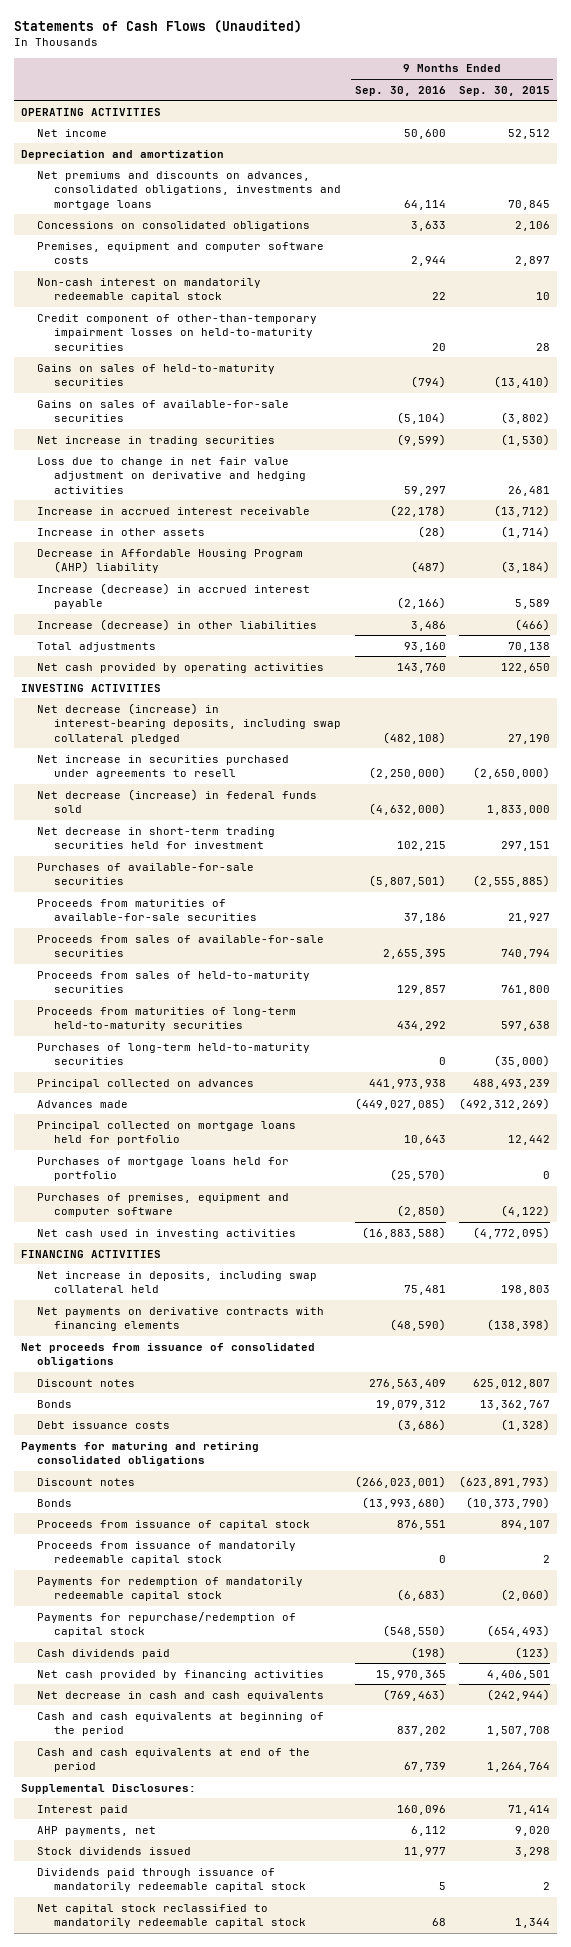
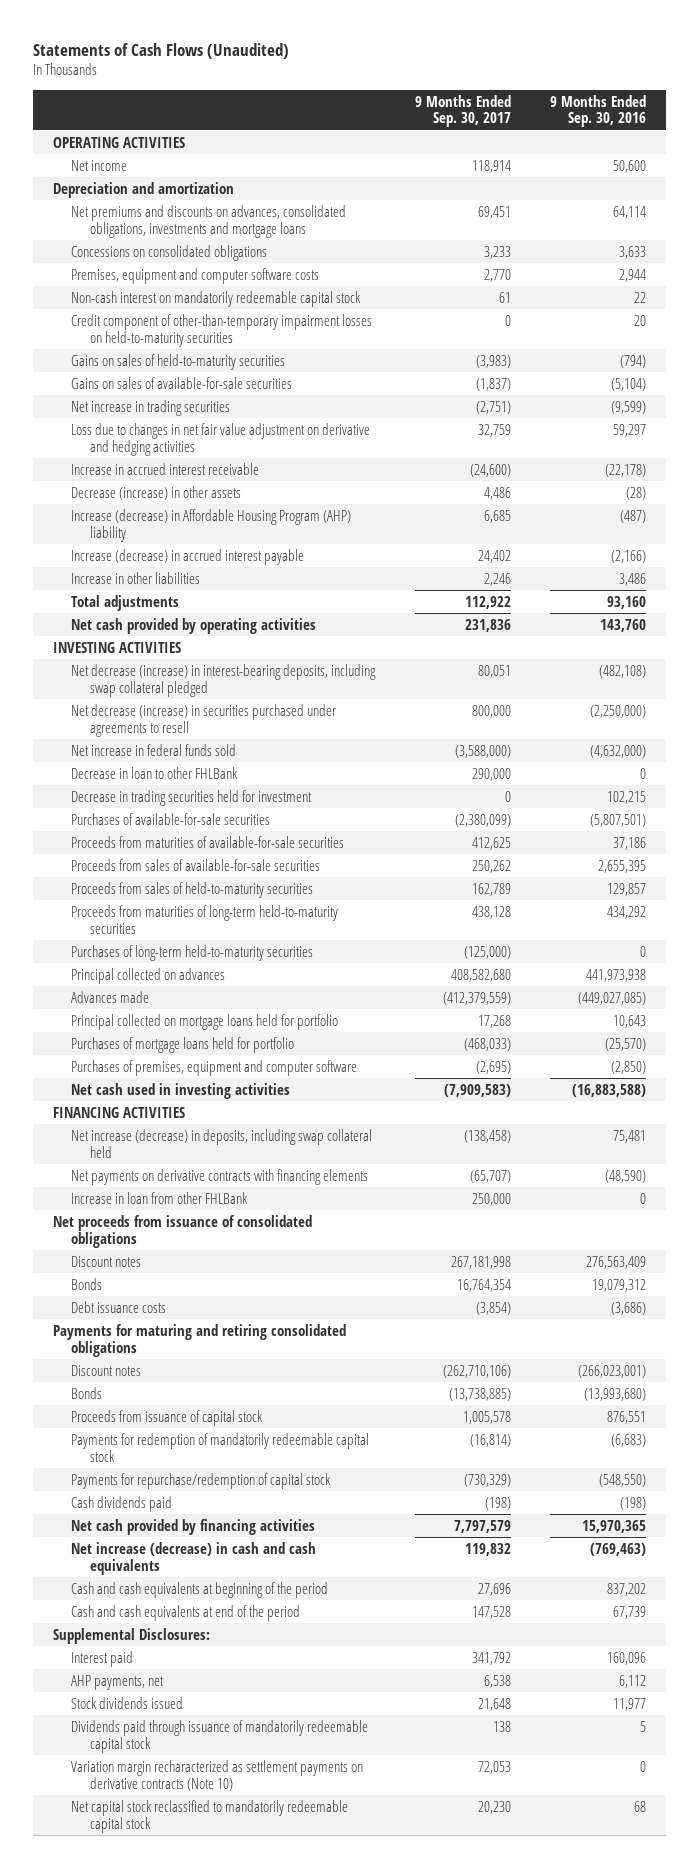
- | 9 Months Ended Sep. 30, 2016 | 9 Months Ended Sep. 30, 2015
+ | 9 Months Ended Sep. 30, 2017 | 9 Months Ended Sep. 30, 2016
- Loss due to change in net fair value adjustment on derivative and hedging activities | 59,297 | 26,481
+ Loss due to changes in net fair value adjustment on derivative and hedging activities | 32,759 | 59,297
- Increase in other assets | (28) | (1,714)
- Decrease in Affordable Housing Program (AHP) liability | (487) | (3,184)
+ Decrease (increase) in other assets | 4,486 | (28)
+ Increase (decrease) in Affordable Housing Program (AHP) liability | 6,685 | (487)
- Increase (decrease) in other liabilities | 3,486 | (466)
+ Increase in other liabilities | 2,246 | 3,486
- Net increase in securities purchased under agreements to resell | (2,250,000) | (2,650,000)
- Net decrease (increase) in federal funds sold | (4,632,000) | 1,833,000
- Net decrease in short-term trading securities held for investment | 102,215 | 297,151
+ Net decrease (increase) in securities purchased under agreements to resell | 800,000 | (2,250,000)
+ Net increase in federal funds sold | (3,588,000) | (4,632,000)
+ Decrease in loan to other FHLBank | 290,000 | 0
+ Decrease in trading securities held for investment | 0 | 102,215
- Net increase in deposits, including swap collateral held | 75,481 | 198,803
+ Net increase (decrease) in deposits, including swap collateral held | (138,458) | 75,481
+ Increase in loan from other FHLBank | 250,000 | 0
- Proceeds from issuance of mandatorily redeemable capital stock | 0 | 2
- Net decrease in cash and cash equivalents | (769,463) | (242,944)
+ Net increase (decrease) in cash and cash equivalents | 119,832 | (769,463)
+ Variation margin recharacterized as settlement payments on derivative contracts (Note 10) | 72,053 | 0

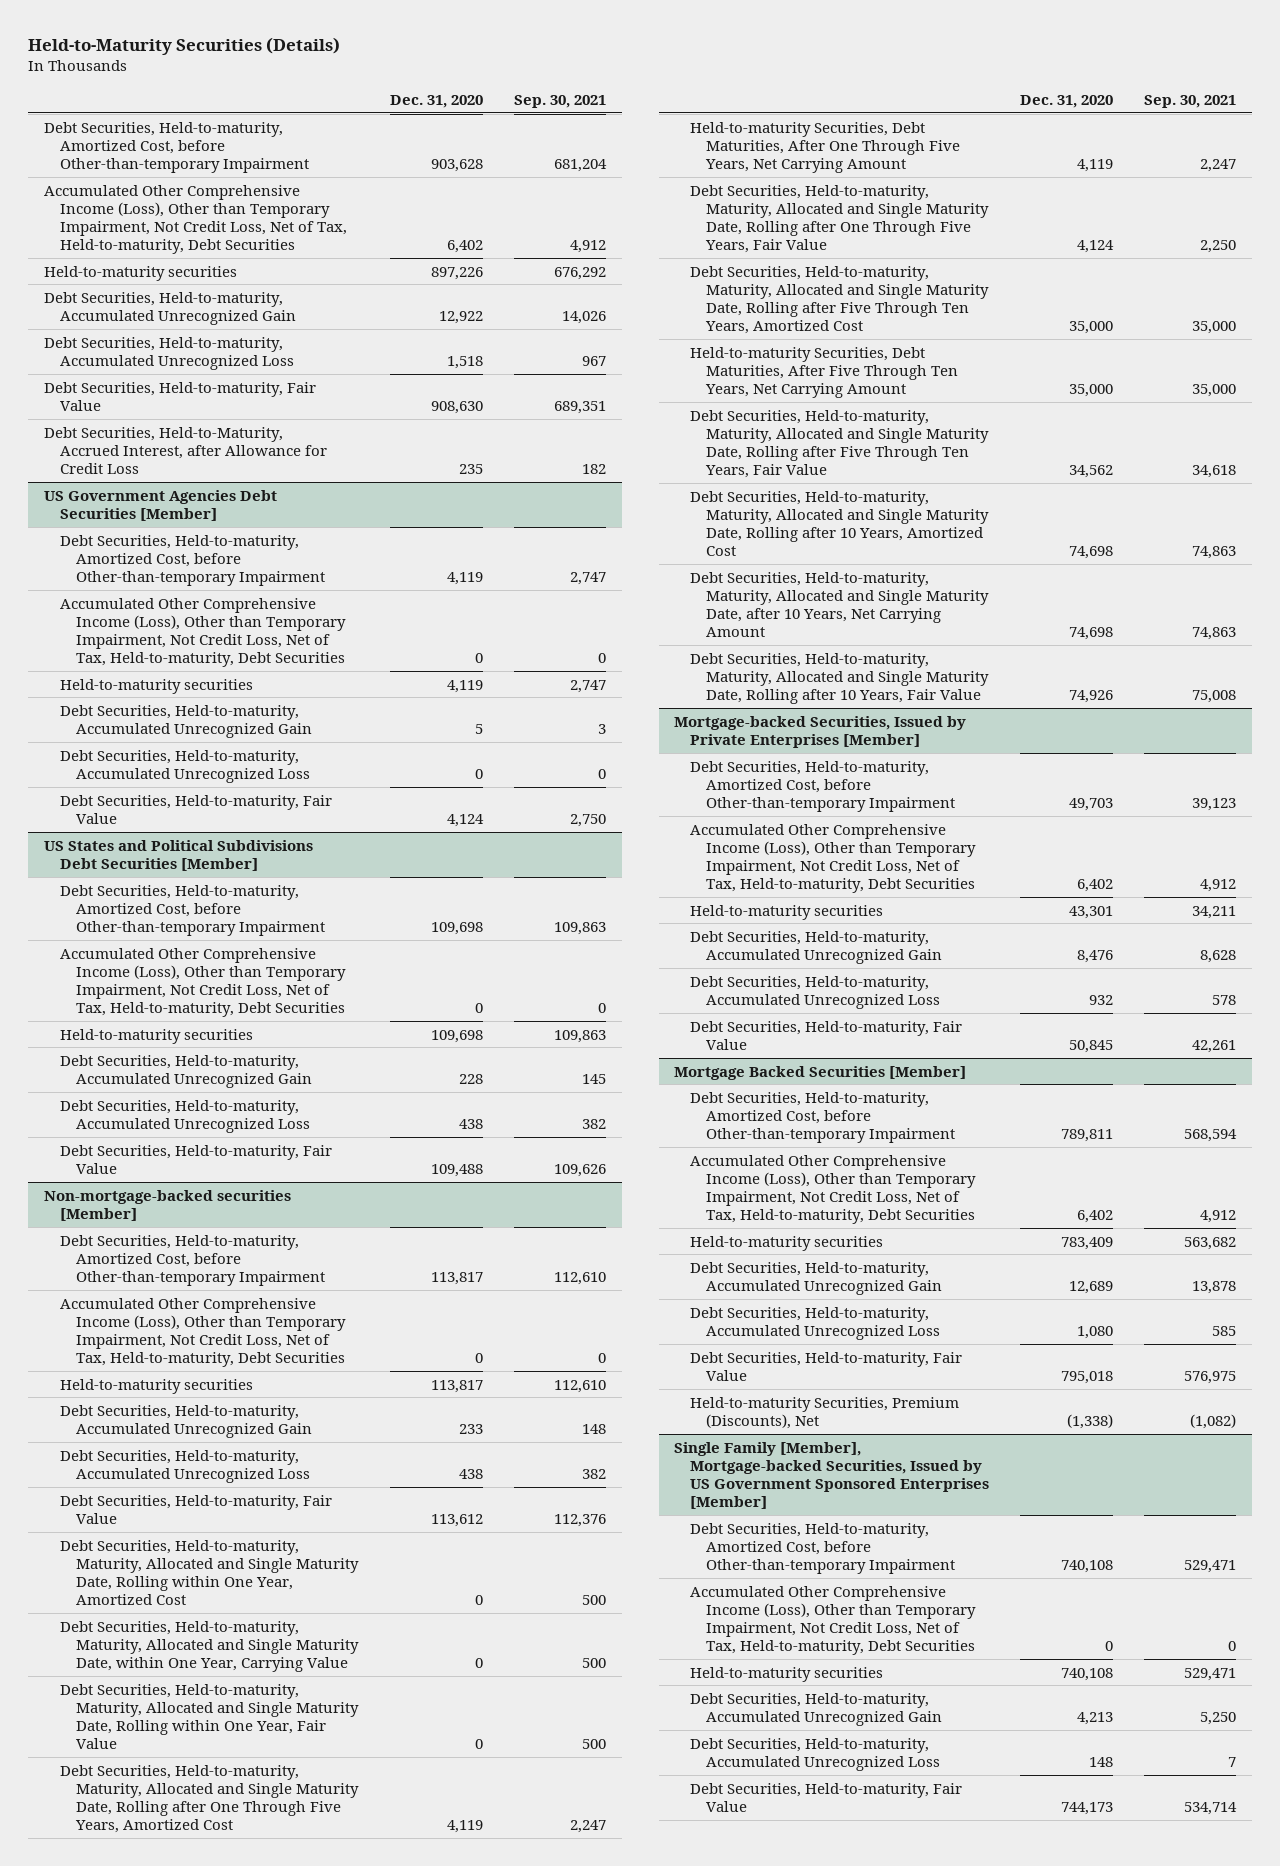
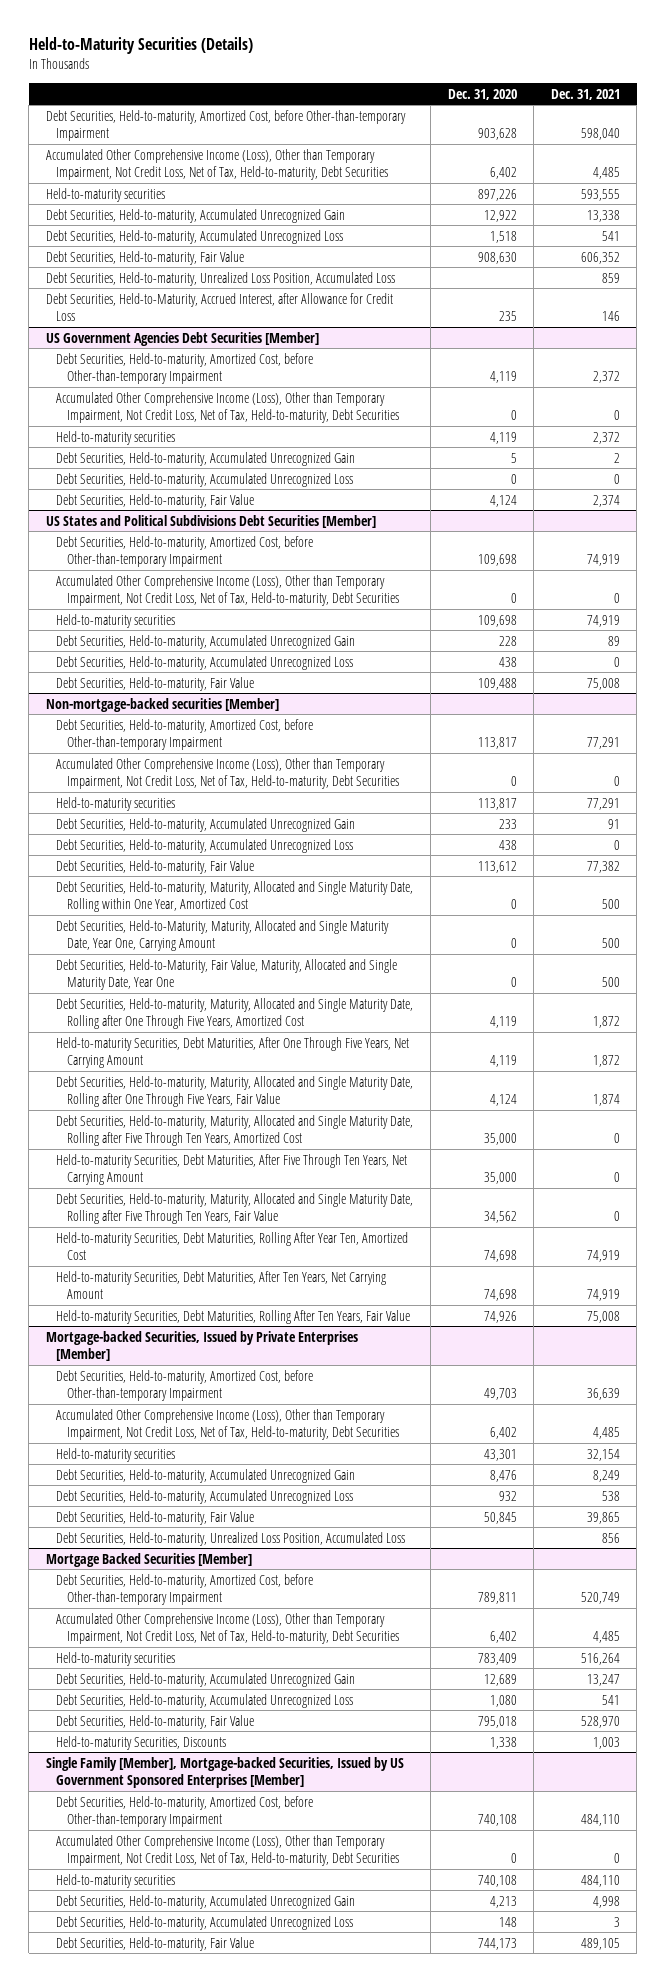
- | Dec. 31, 2020 | Sep. 30, 2021
+ | Dec. 31, 2020 | Dec. 31, 2021
+ Debt Securities, Held-to-maturity, Unrealized Loss Position, Accumulated Loss | | 859
@ Non-mortgage-backed securities [Member]
- Debt Securities, Held-to-maturity, Maturity, Allocated and Single Maturity Date, within One Year, Carrying Value | 0 | 500
- Debt Securities, Held-to-maturity, Maturity, Allocated and Single Maturity Date, Rolling within One Year, Fair Value | 0 | 500
+ Debt Securities, Held-to-Maturity, Maturity, Allocated and Single Maturity Date, Year One, Carrying Amount | 0 | 500
+ Debt Securities, Held-to-Maturity, Fair Value, Maturity, Allocated and Single Maturity Date, Year One | 0 | 500
- Debt Securities, Held-to-maturity, Maturity, Allocated and Single Maturity Date, Rolling after 10 Years, Amortized Cost | 74,698 | 74,863
- Debt Securities, Held-to-maturity, Maturity, Allocated and Single Maturity Date, after 10 Years, Net Carrying Amount | 74,698 | 74,863
- Debt Securities, Held-to-maturity, Maturity, Allocated and Single Maturity Date, Rolling after 10 Years, Fair Value | 74,926 | 75,008
+ Held-to-maturity Securities, Debt Maturities, Rolling After Year Ten, Amortized Cost | 74,698 | 74,919
+ Held-to-maturity Securities, Debt Maturities, After Ten Years, Net Carrying Amount | 74,698 | 74,919
+ Held-to-maturity Securities, Debt Maturities, Rolling After Ten Years, Fair Value | 74,926 | 75,008
@ Mortgage-backed Securities, Issued by Private Enterprises [Member]
+ Debt Securities, Held-to-maturity, Unrealized Loss Position, Accumulated Loss | | 856
@ Mortgage Backed Securities [Member]
- Held-to-maturity Securities, Premium (Discounts), Net | (1,338) | (1,082)
+ Held-to-maturity Securities, Discounts | 1,338 | 1,003

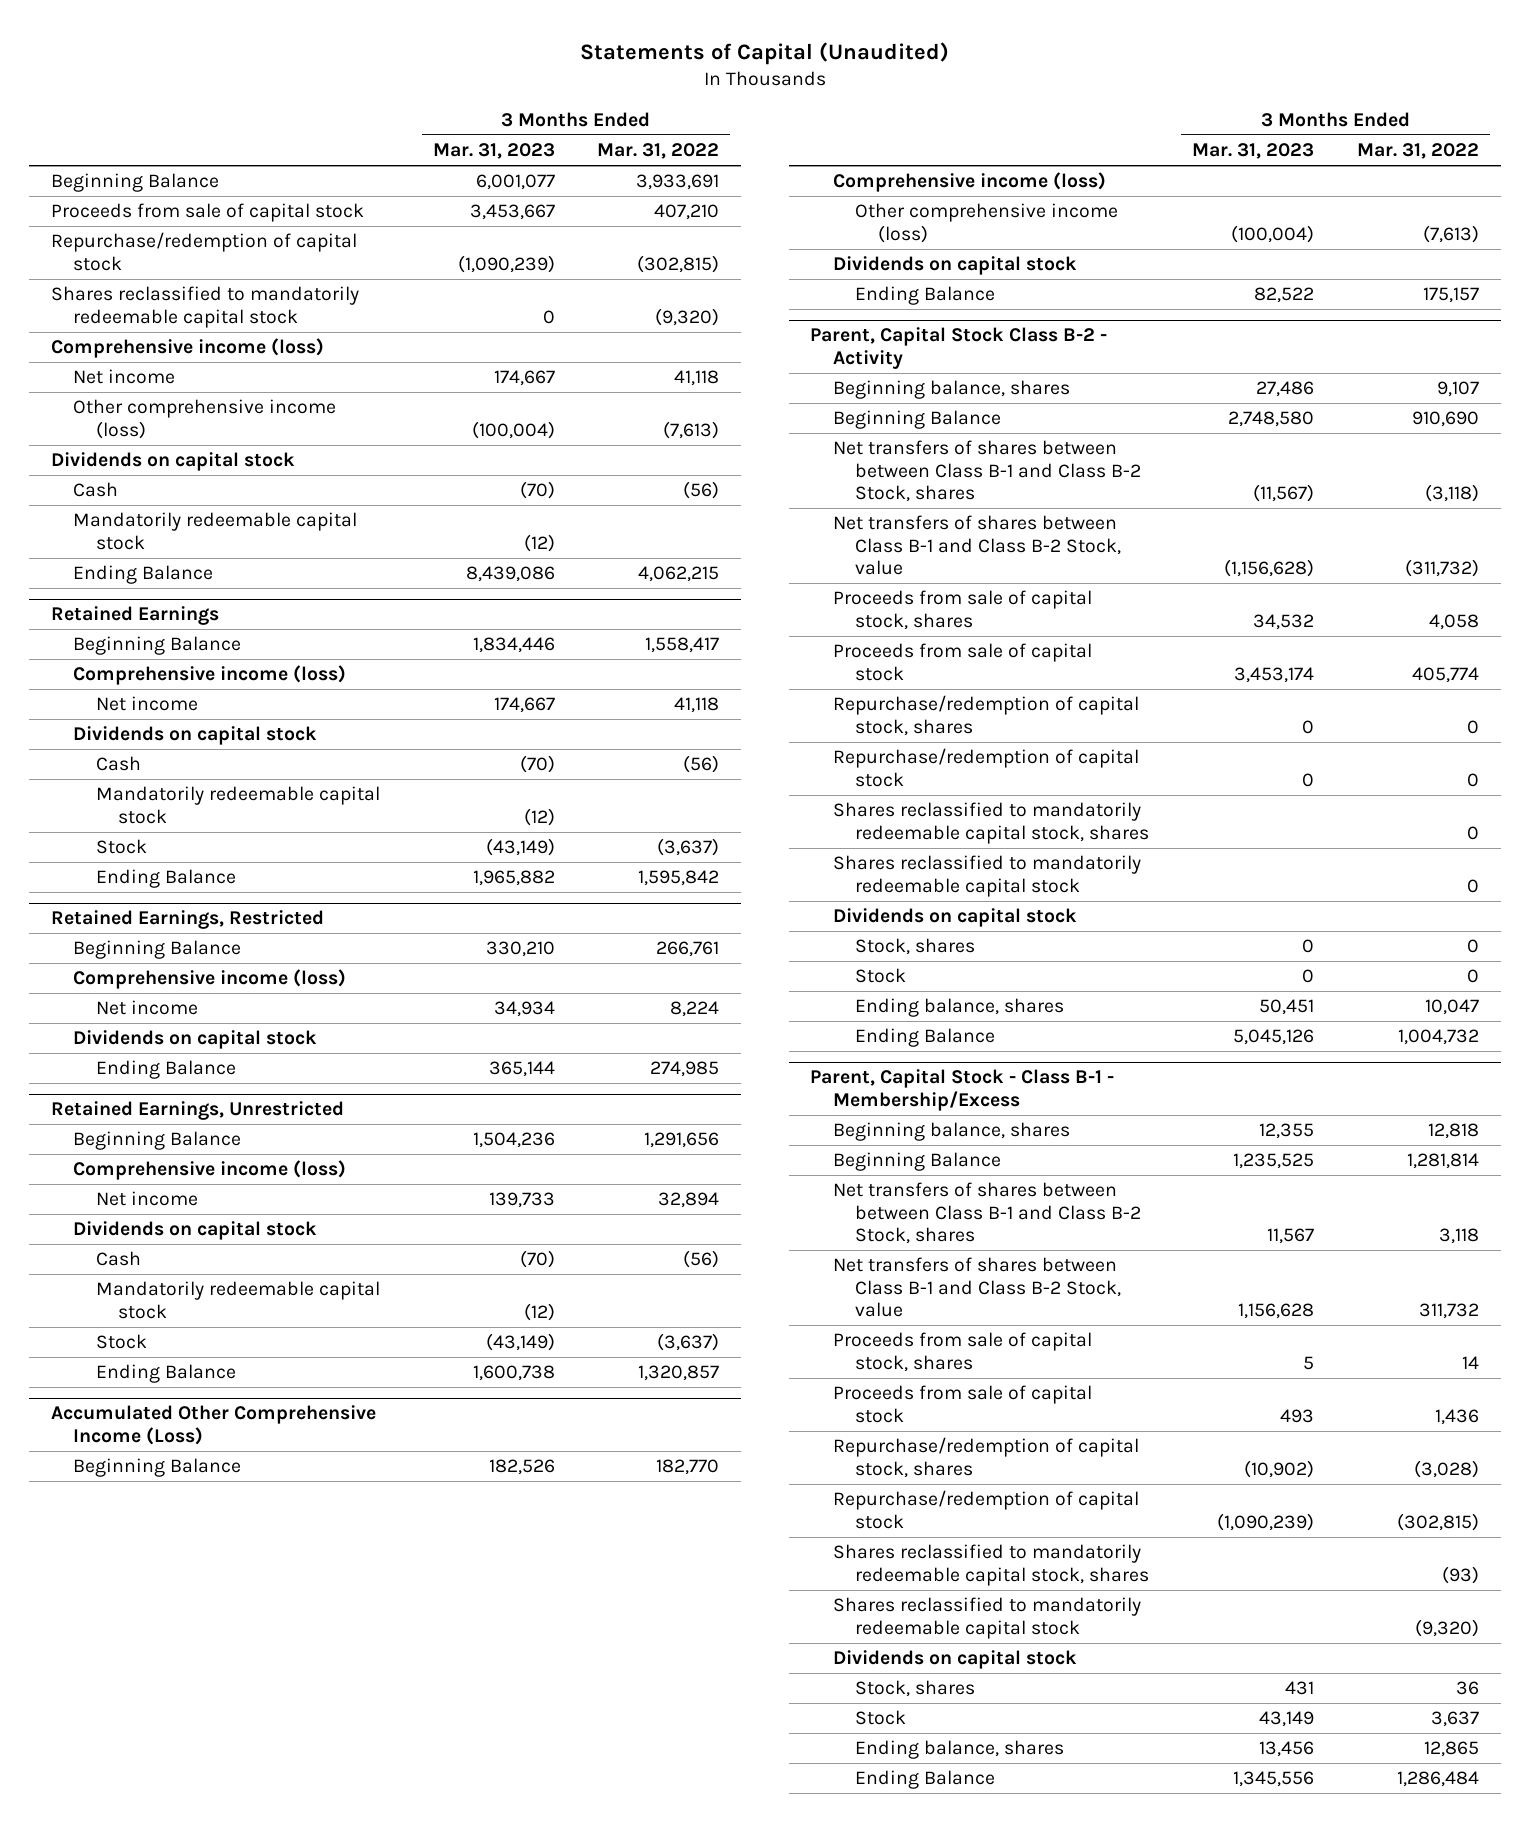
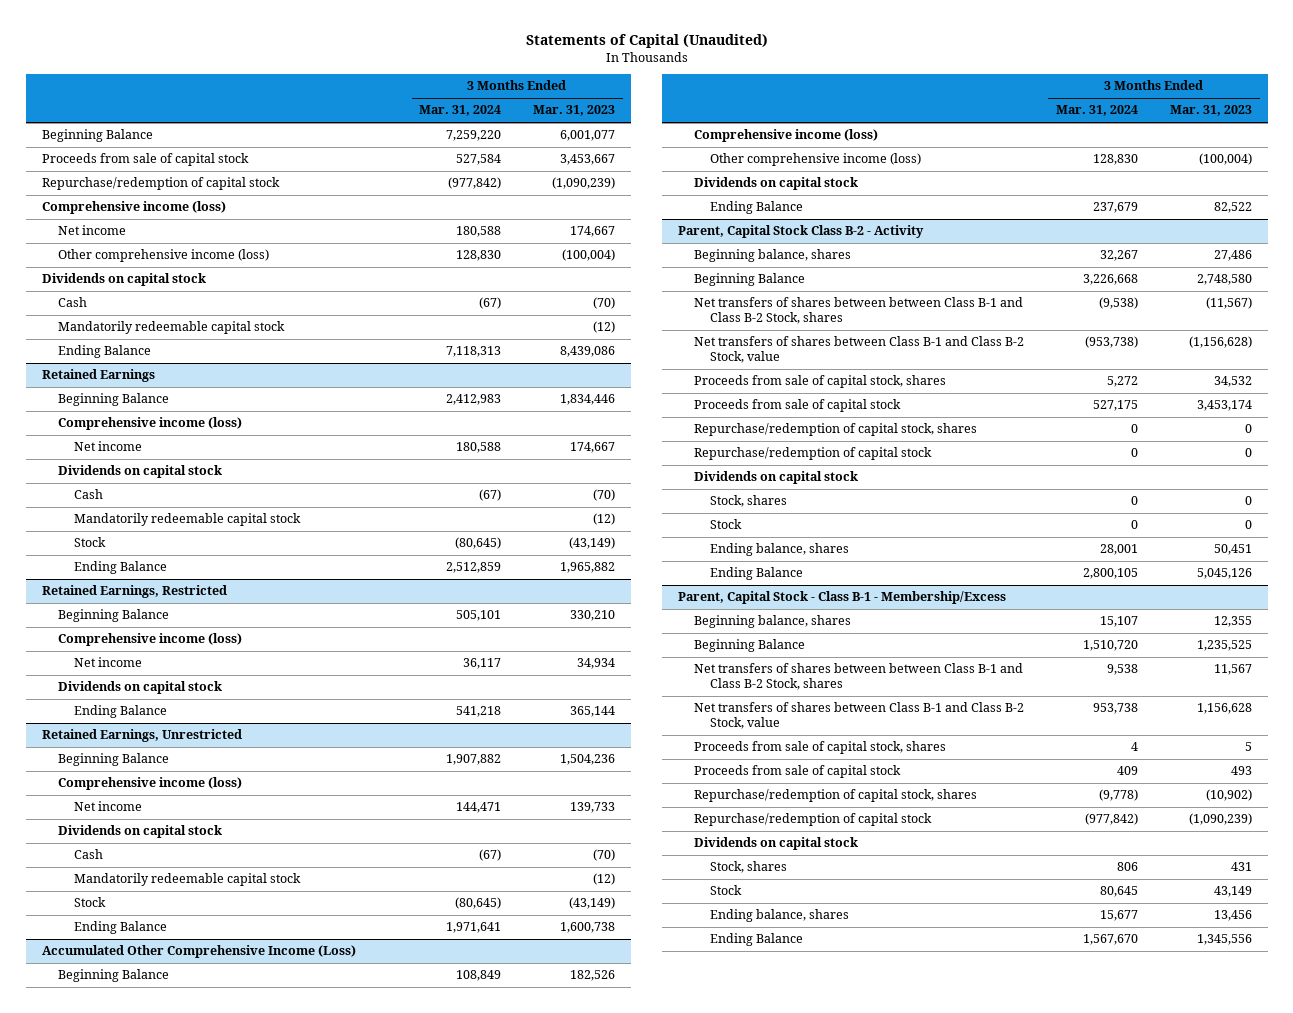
- | 3 Months Ended Mar. 31, 2023 | 3 Months Ended Mar. 31, 2022
+ | 3 Months Ended Mar. 31, 2024 | 3 Months Ended Mar. 31, 2023
- Shares reclassified to mandatorily redeemable capital stock | 0 | (9,320)
@ Parent, Capital Stock Class B-2 - Activity
- Shares reclassified to mandatorily redeemable capital stock, shares | | 0
- Shares reclassified to mandatorily redeemable capital stock | | 0
@ Parent, Capital Stock - Class B-1 - Membership/Excess
- Shares reclassified to mandatorily redeemable capital stock, shares | | (93)
- Shares reclassified to mandatorily redeemable capital stock | | (9,320)

